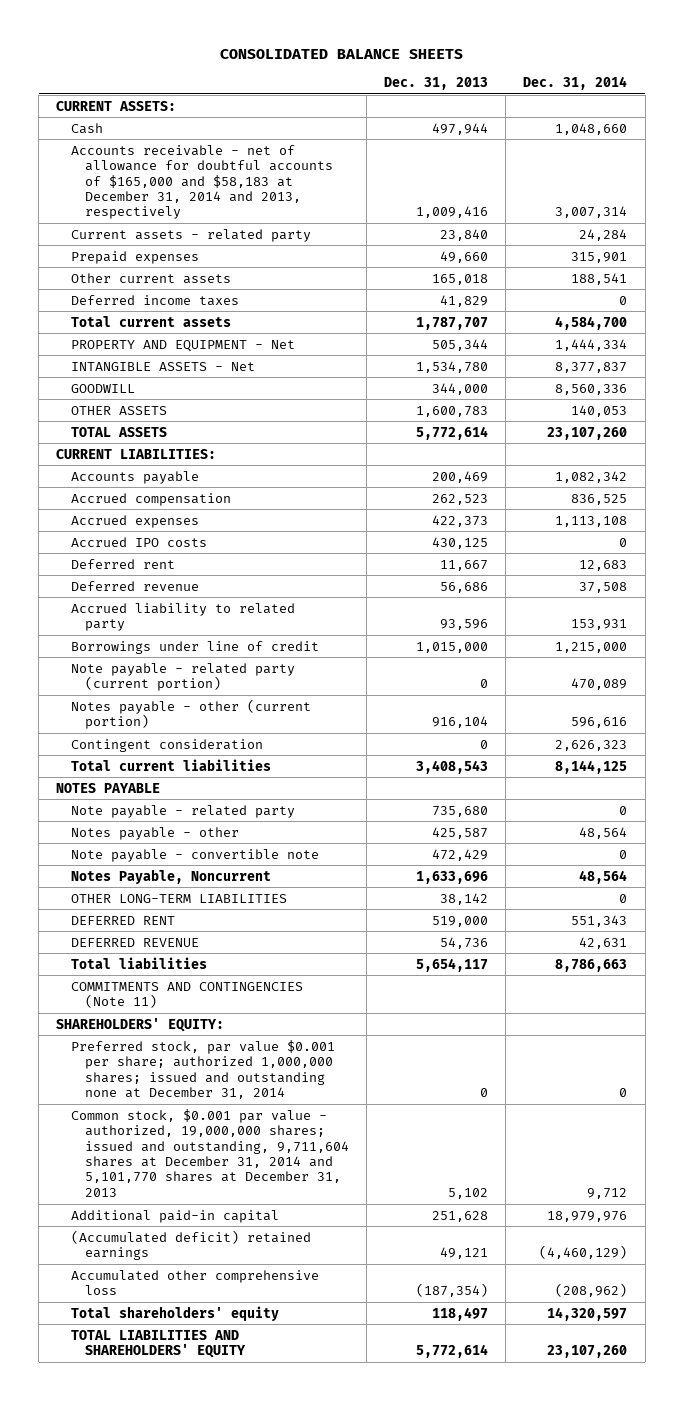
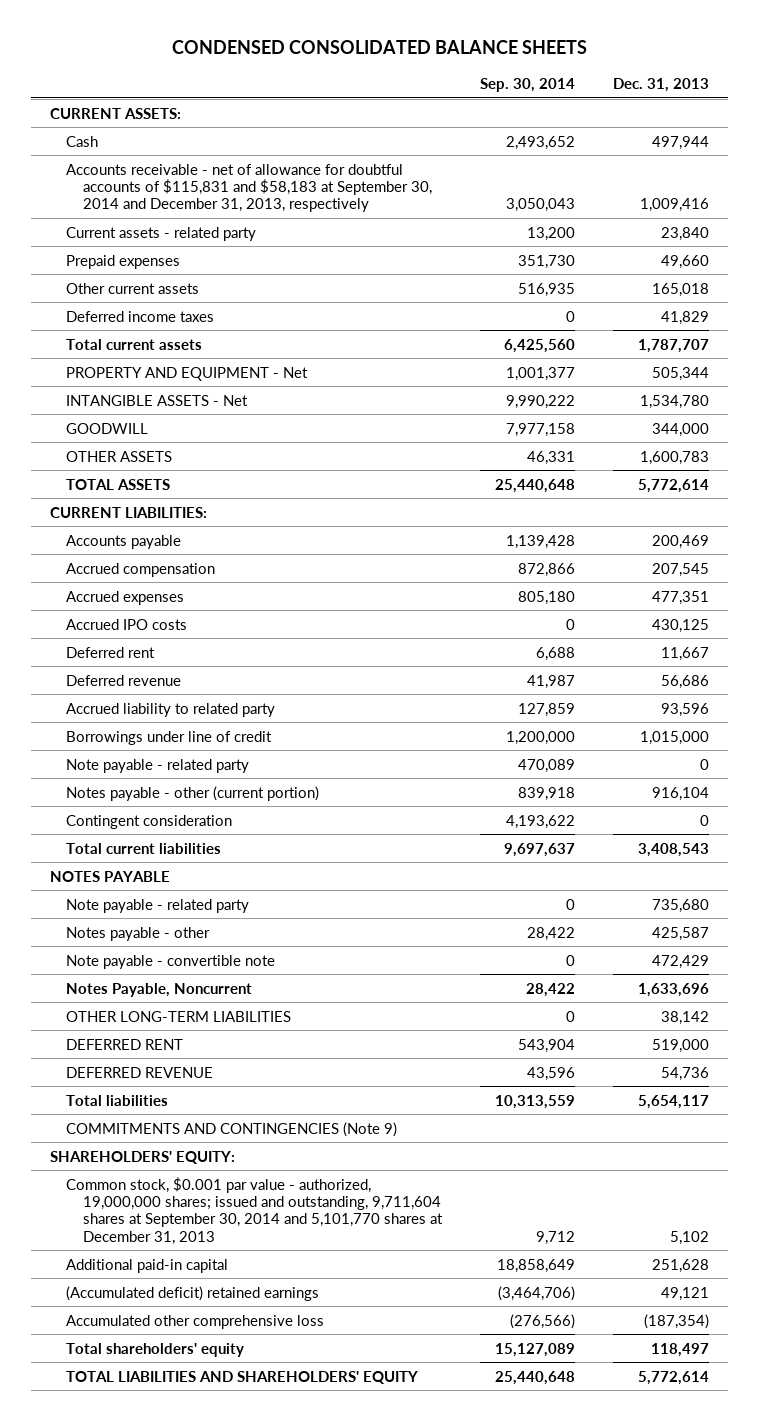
- CONSOLIDATED BALANCE SHEETS
+ CONDENSED CONSOLIDATED BALANCE SHEETS
- | Dec. 31, 2013 | Dec. 31, 2014
+ | Sep. 30, 2014 | Dec. 31, 2013
- Accounts receivable - net of allowance for doubtful accounts of $165,000 and $58,183 at December 31, 2014 and 2013, respectively | 1,009,416 | 3,007,314
+ Accounts receivable - net of allowance for doubtful accounts of $115,831 and $58,183 at September 30, 2014 and December 31, 2013, respectively | 3,050,043 | 1,009,416
- Accrued compensation | 262,523 | 836,525
- Accrued expenses | 422,373 | 1,113,108
+ Accrued compensation | 872,866 | 207,545
+ Accrued expenses | 805,180 | 477,351
- Note payable - related party (current portion) | 0 | 470,089
+ Note payable - related party | 470,089 | 0
- COMMITMENTS AND CONTINGENCIES (Note 11)
+ COMMITMENTS AND CONTINGENCIES (Note 9)
- Preferred stock, par value $0.001 per share; authorized 1,000,000 shares; issued and outstanding none at December 31, 2014 | 0 | 0
- Common stock, $0.001 par value - authorized, 19,000,000 shares; issued and outstanding, 9,711,604 shares at December 31, 2014 and 5,101,770 shares at December 31, 2013 | 5,102 | 9,712
+ Common stock, $0.001 par value - authorized, 19,000,000 shares; issued and outstanding, 9,711,604 shares at September 30, 2014 and 5,101,770 shares at December 31, 2013 | 9,712 | 5,102

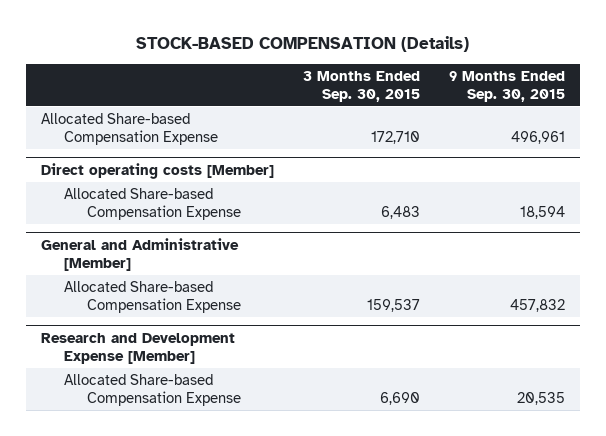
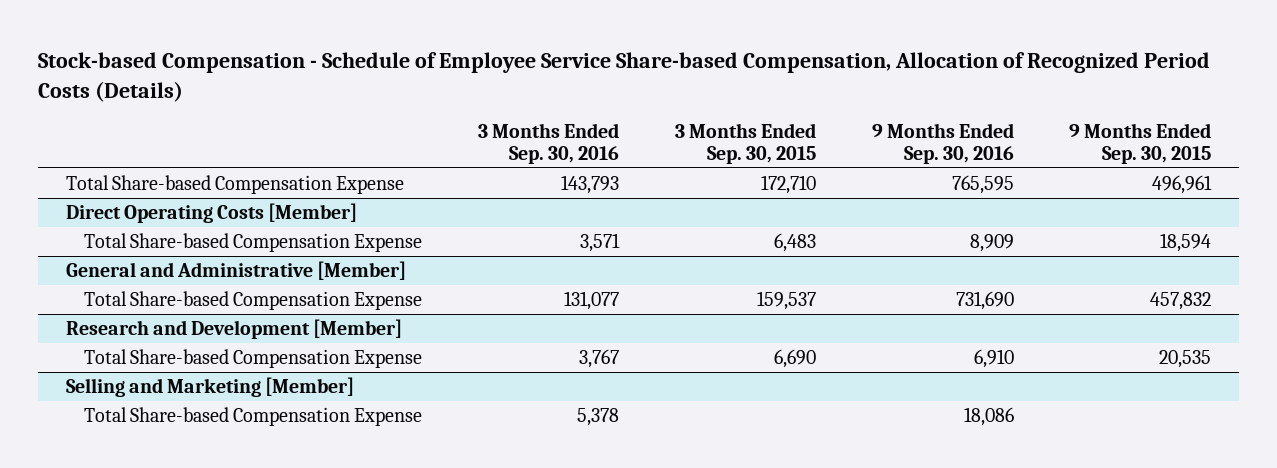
- STOCK-BASED COMPENSATION (Details)
+ Stock-based Compensation - Schedule of Employee Service Share-based Compensation, Allocation of Recognized Period Costs (Details)
- | 3 Months Ended Sep. 30, 2015 | 9 Months Ended Sep. 30, 2015
+ | 3 Months Ended Sep. 30, 2016 | 3 Months Ended Sep. 30, 2015 | 9 Months Ended Sep. 30, 2016 | 9 Months Ended Sep. 30, 2015
- Allocated Share-based Compensation Expense | 172,710 | 496,961
- Direct operating costs [Member]
- Allocated Share-based Compensation Expense | 6,483 | 18,594
+ Total Share-based Compensation Expense | 143,793 | 172,710 | 765,595 | 496,961
+ Direct Operating Costs [Member]
+ Total Share-based Compensation Expense | 3,571 | 6,483 | 8,909 | 18,594
@ General and Administrative [Member]
- Allocated Share-based Compensation Expense | 159,537 | 457,832
- Research and Development Expense [Member]
- Allocated Share-based Compensation Expense | 6,690 | 20,535
@ General and Administrative [Member]
+ Total Share-based Compensation Expense | 131,077 | 159,537 | 731,690 | 457,832
+ Research and Development [Member]
+ Total Share-based Compensation Expense | 3,767 | 6,690 | 6,910 | 20,535
+ Selling and Marketing [Member]
+ Total Share-based Compensation Expense | 5,378 | | 18,086 |

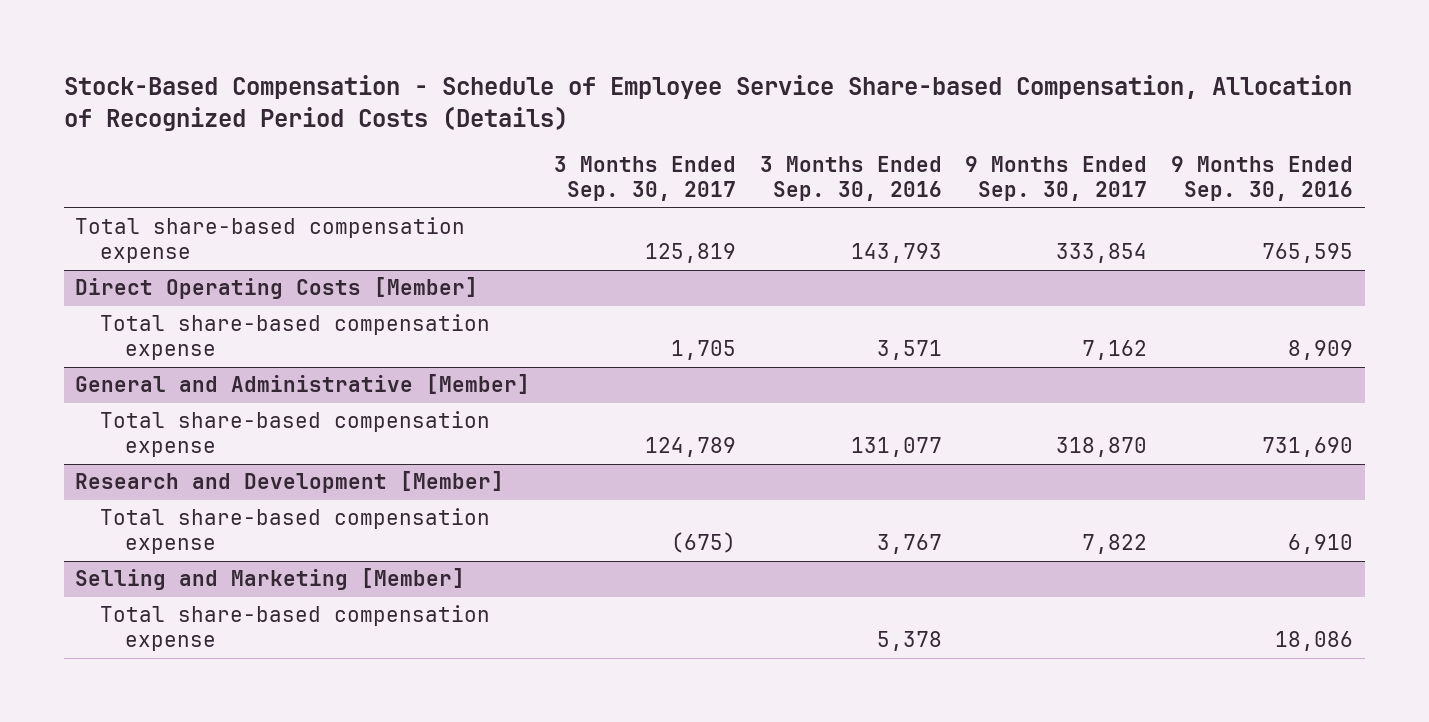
- Stock-based Compensation - Schedule of Employee Service Share-based Compensation, Allocation of Recognized Period Costs (Details)
+ Stock-Based Compensation - Schedule of Employee Service Share-based Compensation, Allocation of Recognized Period Costs (Details)
- | 3 Months Ended Sep. 30, 2016 | 3 Months Ended Sep. 30, 2015 | 9 Months Ended Sep. 30, 2016 | 9 Months Ended Sep. 30, 2015
+ | 3 Months Ended Sep. 30, 2017 | 3 Months Ended Sep. 30, 2016 | 9 Months Ended Sep. 30, 2017 | 9 Months Ended Sep. 30, 2016
- Total Share-based Compensation Expense | 143,793 | 172,710 | 765,595 | 496,961
+ Total share-based compensation expense | 125,819 | 143,793 | 333,854 | 765,595
@ Direct Operating Costs [Member]
- Total Share-based Compensation Expense | 3,571 | 6,483 | 8,909 | 18,594
+ Total share-based compensation expense | 1,705 | 3,571 | 7,162 | 8,909
@ General and Administrative [Member]
- Total Share-based Compensation Expense | 131,077 | 159,537 | 731,690 | 457,832
+ Total share-based compensation expense | 124,789 | 131,077 | 318,870 | 731,690
@ Research and Development [Member]
- Total Share-based Compensation Expense | 3,767 | 6,690 | 6,910 | 20,535
+ Total share-based compensation expense | (675) | 3,767 | 7,822 | 6,910
@ Selling and Marketing [Member]
- Total Share-based Compensation Expense | 5,378 | | 18,086 |
+ Total share-based compensation expense | | 5,378 | | 18,086

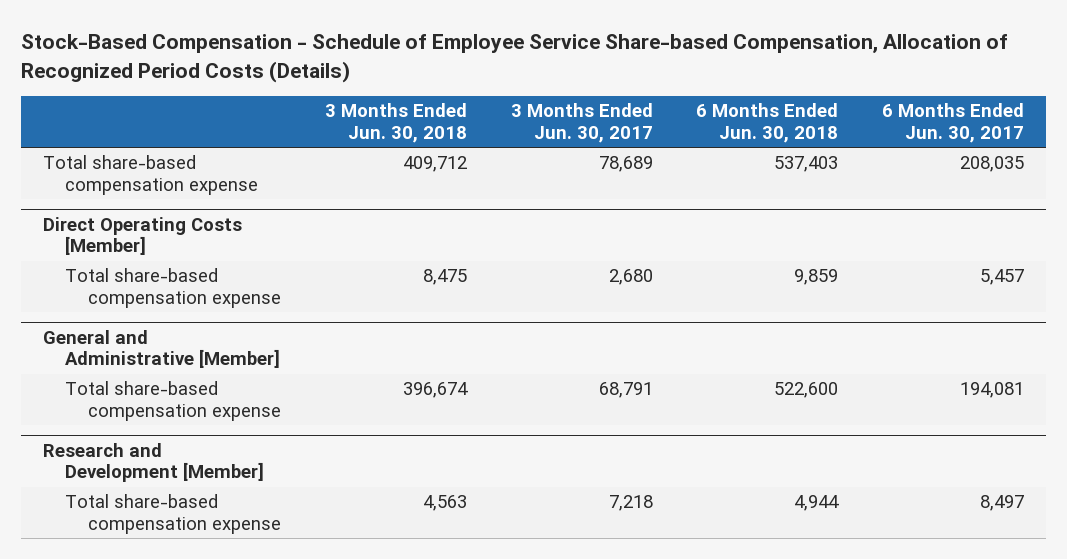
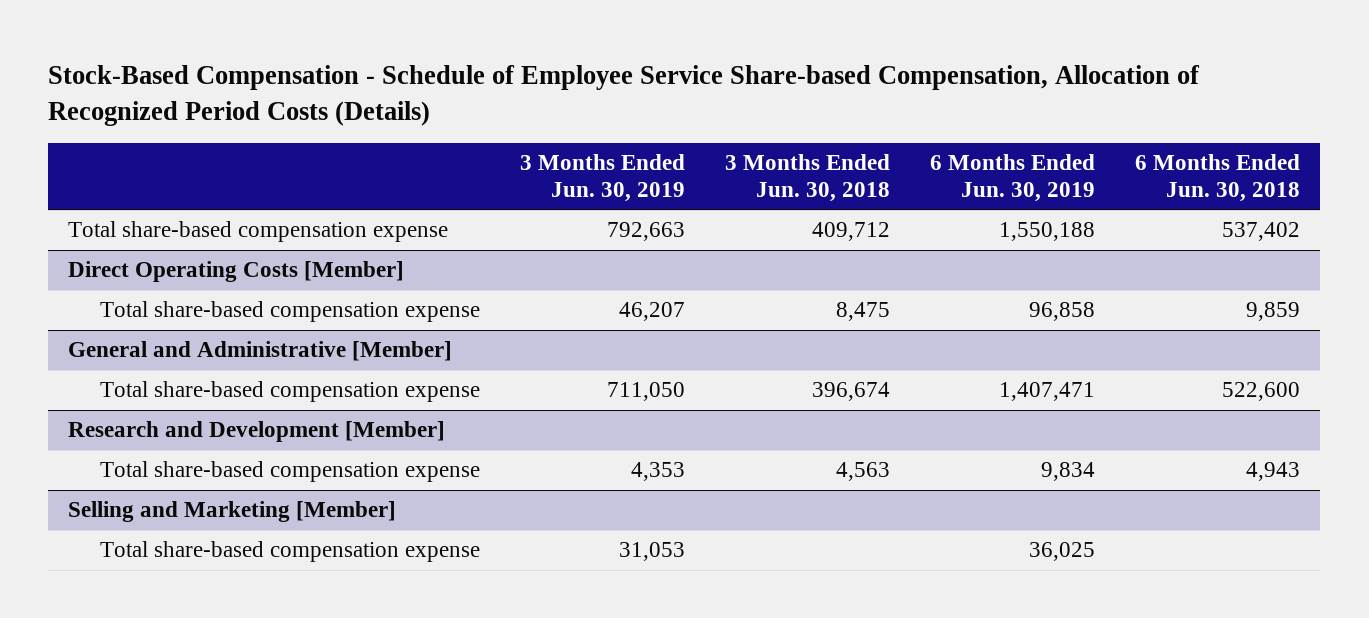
- | 3 Months Ended Jun. 30, 2018 | 3 Months Ended Jun. 30, 2017 | 6 Months Ended Jun. 30, 2018 | 6 Months Ended Jun. 30, 2017
+ | 3 Months Ended Jun. 30, 2019 | 3 Months Ended Jun. 30, 2018 | 6 Months Ended Jun. 30, 2019 | 6 Months Ended Jun. 30, 2018
- Total share-based compensation expense | 409,712 | 78,689 | 537,403 | 208,035
+ Total share-based compensation expense | 792,663 | 409,712 | 1,550,188 | 537,402
@ Research and Development [Member]
- Total share-based compensation expense | 4,563 | 7,218 | 4,944 | 8,497
+ Total share-based compensation expense | 4,353 | 4,563 | 9,834 | 4,943
+ Selling and Marketing [Member]
+ Total share-based compensation expense | 31,053 | | 36,025 |

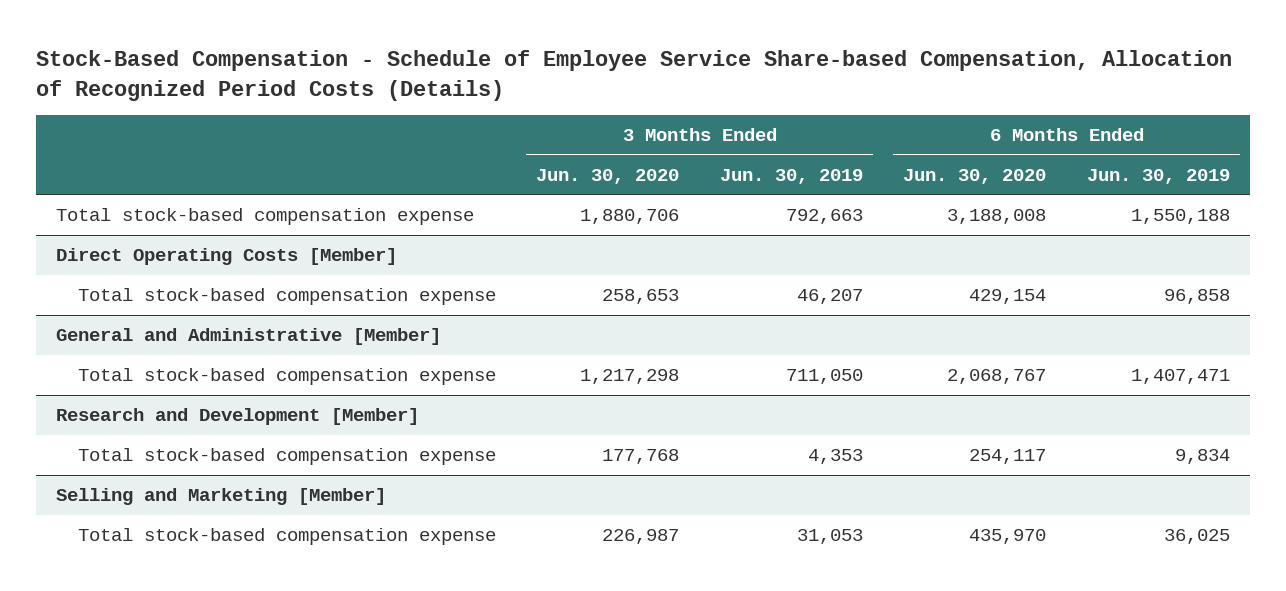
- | 3 Months Ended Jun. 30, 2019 | 3 Months Ended Jun. 30, 2018 | 6 Months Ended Jun. 30, 2019 | 6 Months Ended Jun. 30, 2018
+ | 3 Months Ended Jun. 30, 2020 | 3 Months Ended Jun. 30, 2019 | 6 Months Ended Jun. 30, 2020 | 6 Months Ended Jun. 30, 2019
- Total share-based compensation expense | 792,663 | 409,712 | 1,550,188 | 537,402
+ Total stock-based compensation expense | 1,880,706 | 792,663 | 3,188,008 | 1,550,188
@ Direct Operating Costs [Member]
- Total share-based compensation expense | 46,207 | 8,475 | 96,858 | 9,859
+ Total stock-based compensation expense | 258,653 | 46,207 | 429,154 | 96,858
@ General and Administrative [Member]
- Total share-based compensation expense | 711,050 | 396,674 | 1,407,471 | 522,600
+ Total stock-based compensation expense | 1,217,298 | 711,050 | 2,068,767 | 1,407,471
@ Research and Development [Member]
- Total share-based compensation expense | 4,353 | 4,563 | 9,834 | 4,943
+ Total stock-based compensation expense | 177,768 | 4,353 | 254,117 | 9,834
@ Selling and Marketing [Member]
- Total share-based compensation expense | 31,053 | | 36,025 |
+ Total stock-based compensation expense | 226,987 | 31,053 | 435,970 | 36,025

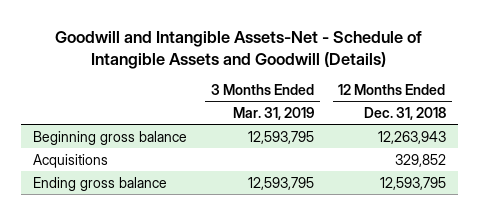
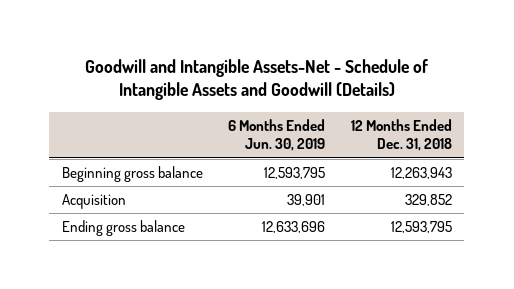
- | 3 Months Ended Mar. 31, 2019 | 12 Months Ended Dec. 31, 2018
+ | 6 Months Ended Jun. 30, 2019 | 12 Months Ended Dec. 31, 2018
- Acquisitions | | 329,852
+ Acquisition | 39,901 | 329,852

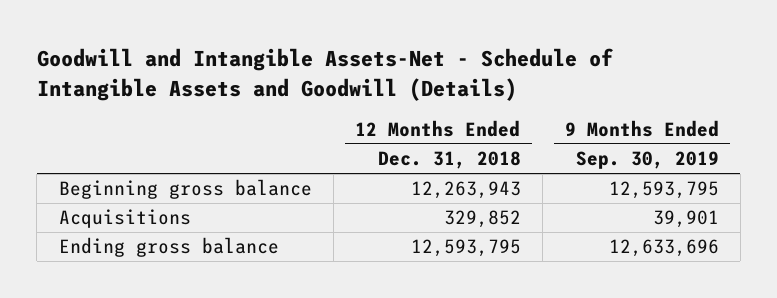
- | 6 Months Ended Jun. 30, 2019 | 12 Months Ended Dec. 31, 2018
+ | 12 Months Ended Dec. 31, 2018 | 9 Months Ended Sep. 30, 2019
- Acquisition | 39,901 | 329,852
+ Acquisitions | 329,852 | 39,901

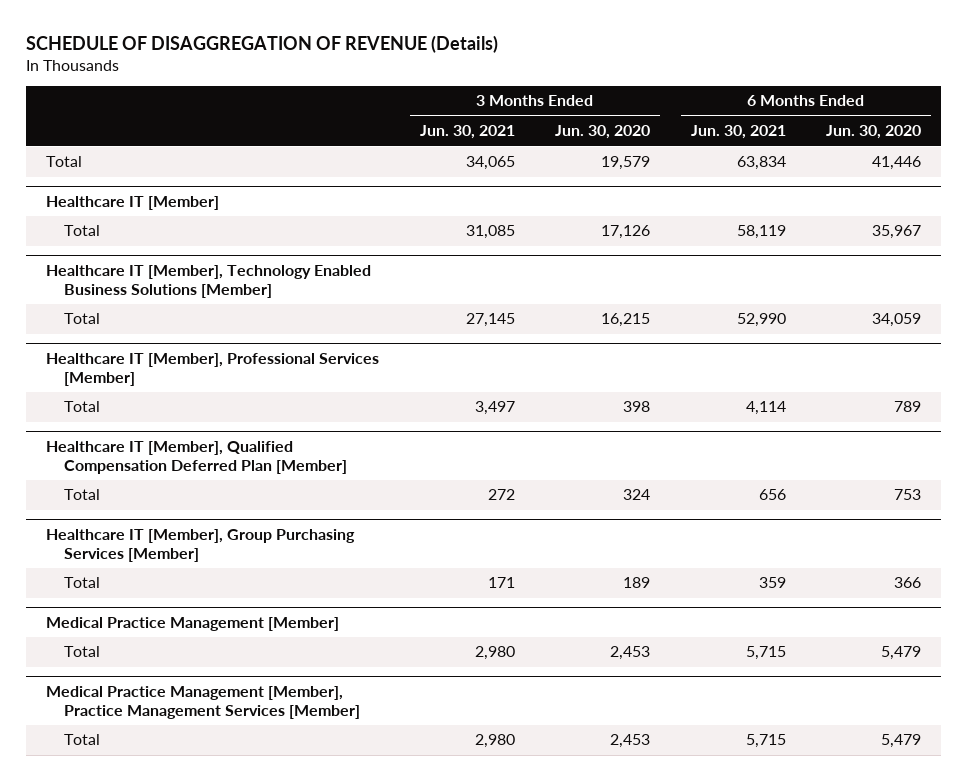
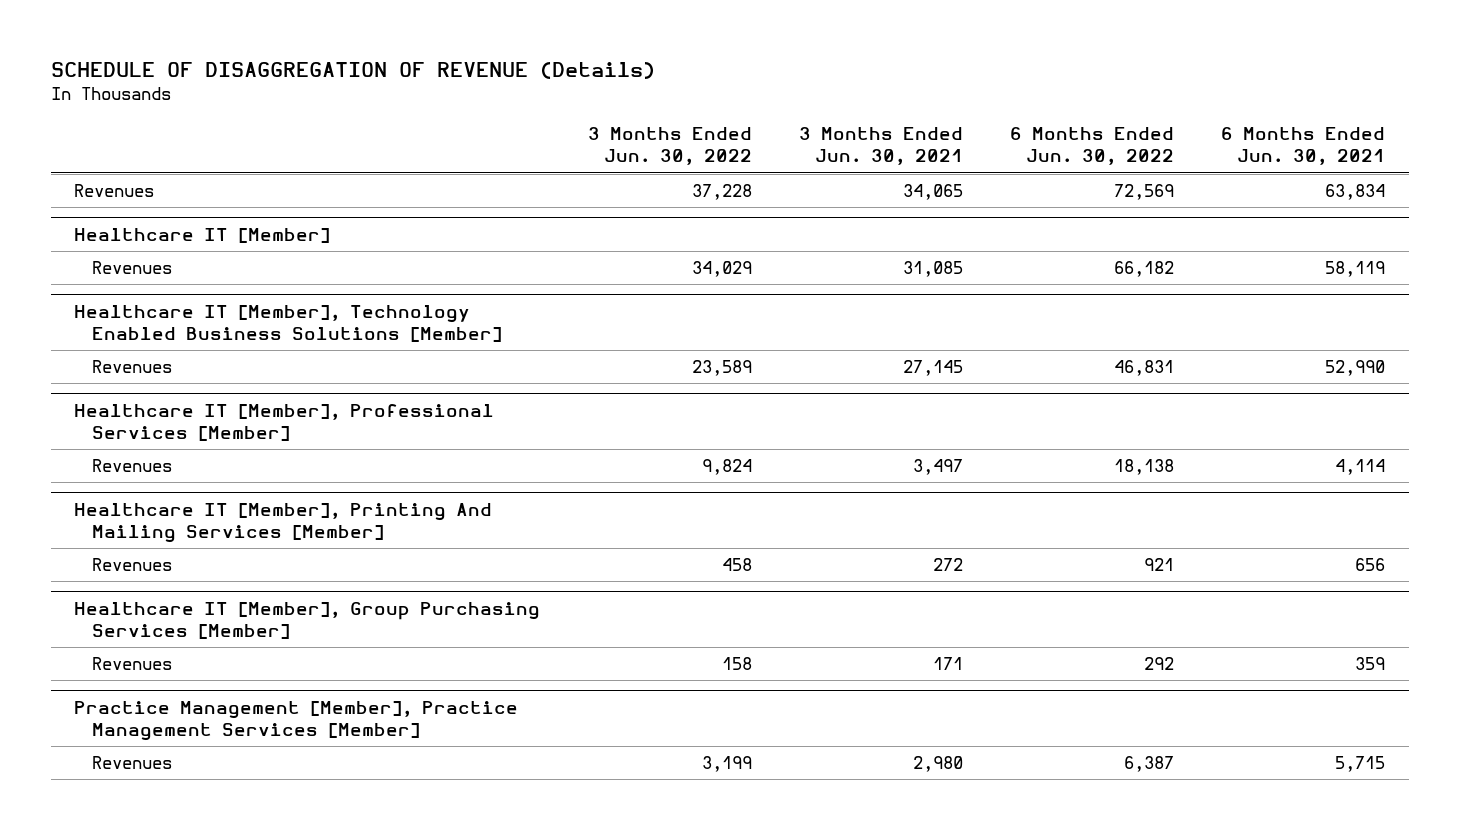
- | 3 Months Ended Jun. 30, 2021 | 3 Months Ended Jun. 30, 2020 | 6 Months Ended Jun. 30, 2021 | 6 Months Ended Jun. 30, 2020
+ | 3 Months Ended Jun. 30, 2022 | 3 Months Ended Jun. 30, 2021 | 6 Months Ended Jun. 30, 2022 | 6 Months Ended Jun. 30, 2021
- Total | 34,065 | 19,579 | 63,834 | 41,446
+ Revenues | 37,228 | 34,065 | 72,569 | 63,834
@ Healthcare IT [Member]
- Total | 31,085 | 17,126 | 58,119 | 35,967
+ Revenues | 34,029 | 31,085 | 66,182 | 58,119
@ Healthcare IT [Member], Technology Enabled Business Solutions [Member]
- Total | 27,145 | 16,215 | 52,990 | 34,059
+ Revenues | 23,589 | 27,145 | 46,831 | 52,990
@ Healthcare IT [Member], Professional Services [Member]
- Total | 3,497 | 398 | 4,114 | 789
- Healthcare IT [Member], Qualified Compensation Deferred Plan [Member]
- Total | 272 | 324 | 656 | 753
@ Healthcare IT [Member], Professional Services [Member]
+ Revenues | 9,824 | 3,497 | 18,138 | 4,114
+ Healthcare IT [Member], Printing And Mailing Services [Member]
+ Revenues | 458 | 272 | 921 | 656
@ Healthcare IT [Member], Group Purchasing Services [Member]
- Total | 171 | 189 | 359 | 366
- Medical Practice Management [Member]
- Total | 2,980 | 2,453 | 5,715 | 5,479
- Medical Practice Management [Member], Practice Management Services [Member]
- Total | 2,980 | 2,453 | 5,715 | 5,479
@ Healthcare IT [Member], Group Purchasing Services [Member]
+ Revenues | 158 | 171 | 292 | 359
+ Practice Management [Member], Practice Management Services [Member]
+ Revenues | 3,199 | 2,980 | 6,387 | 5,715

